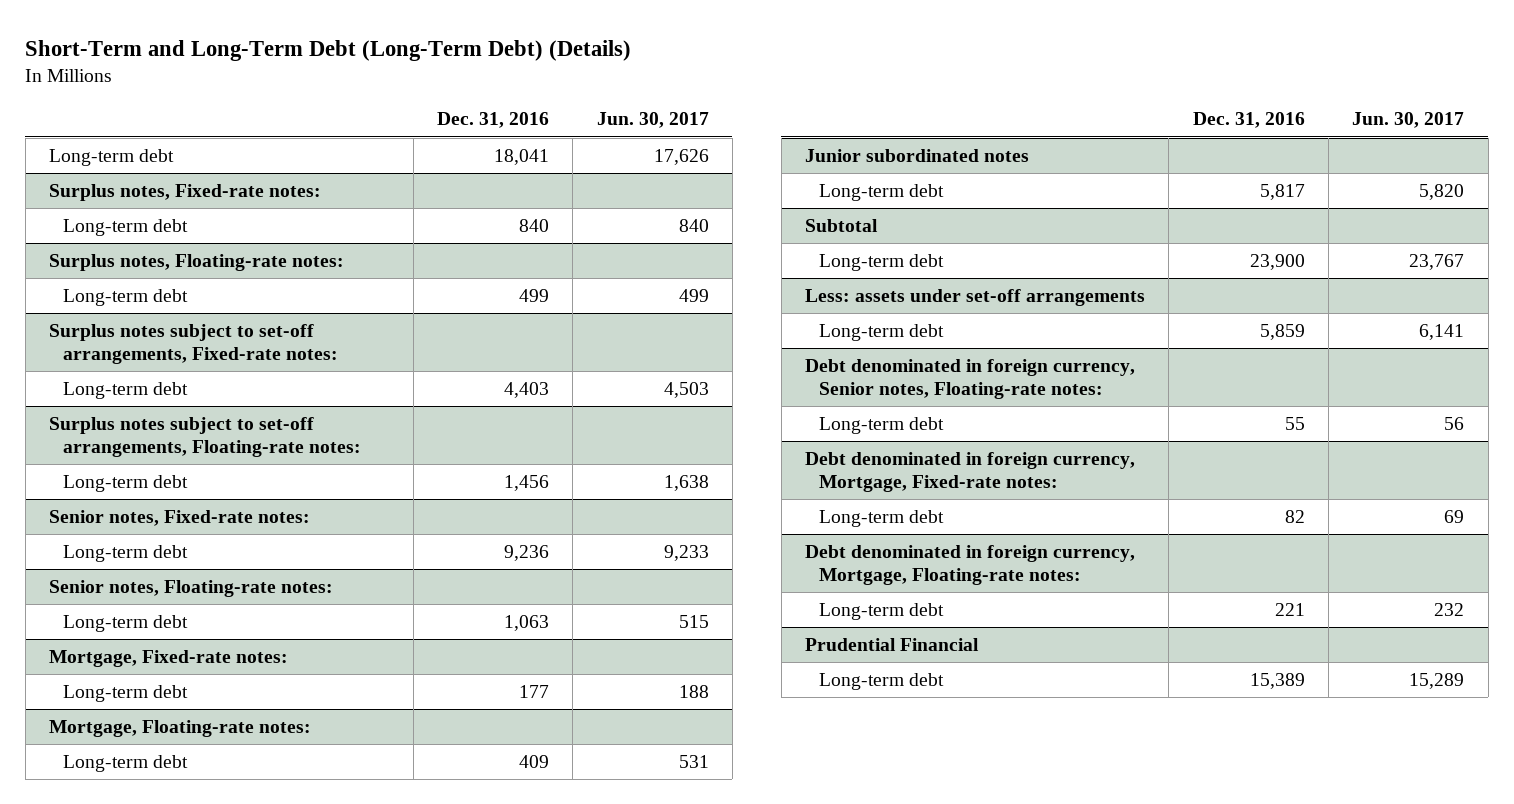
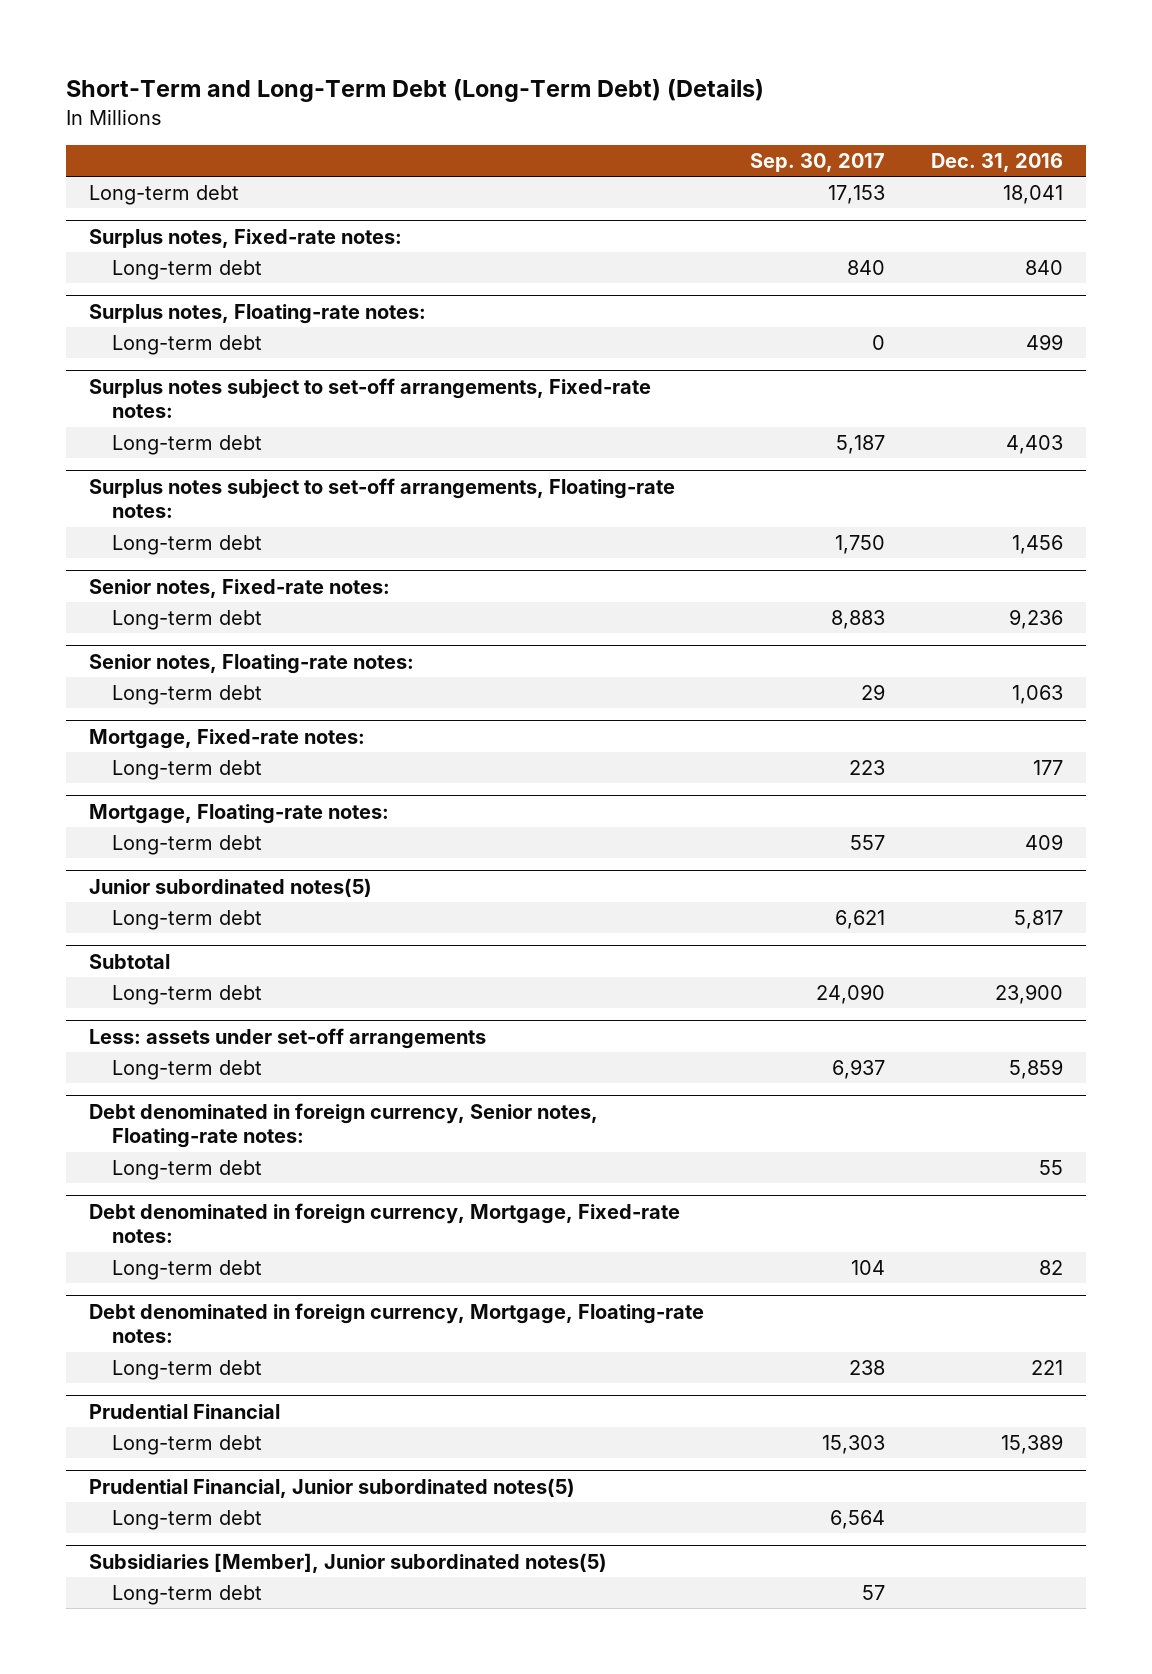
- | Dec. 31, 2016 | Jun. 30, 2017
+ | Sep. 30, 2017 | Dec. 31, 2016
- Junior subordinated notes
+ Junior subordinated notes(5)
+ Prudential Financial, Junior subordinated notes(5)
+ Long-term debt | 6,564 |
+ Subsidiaries [Member], Junior subordinated notes(5)
+ Long-term debt | 57 |

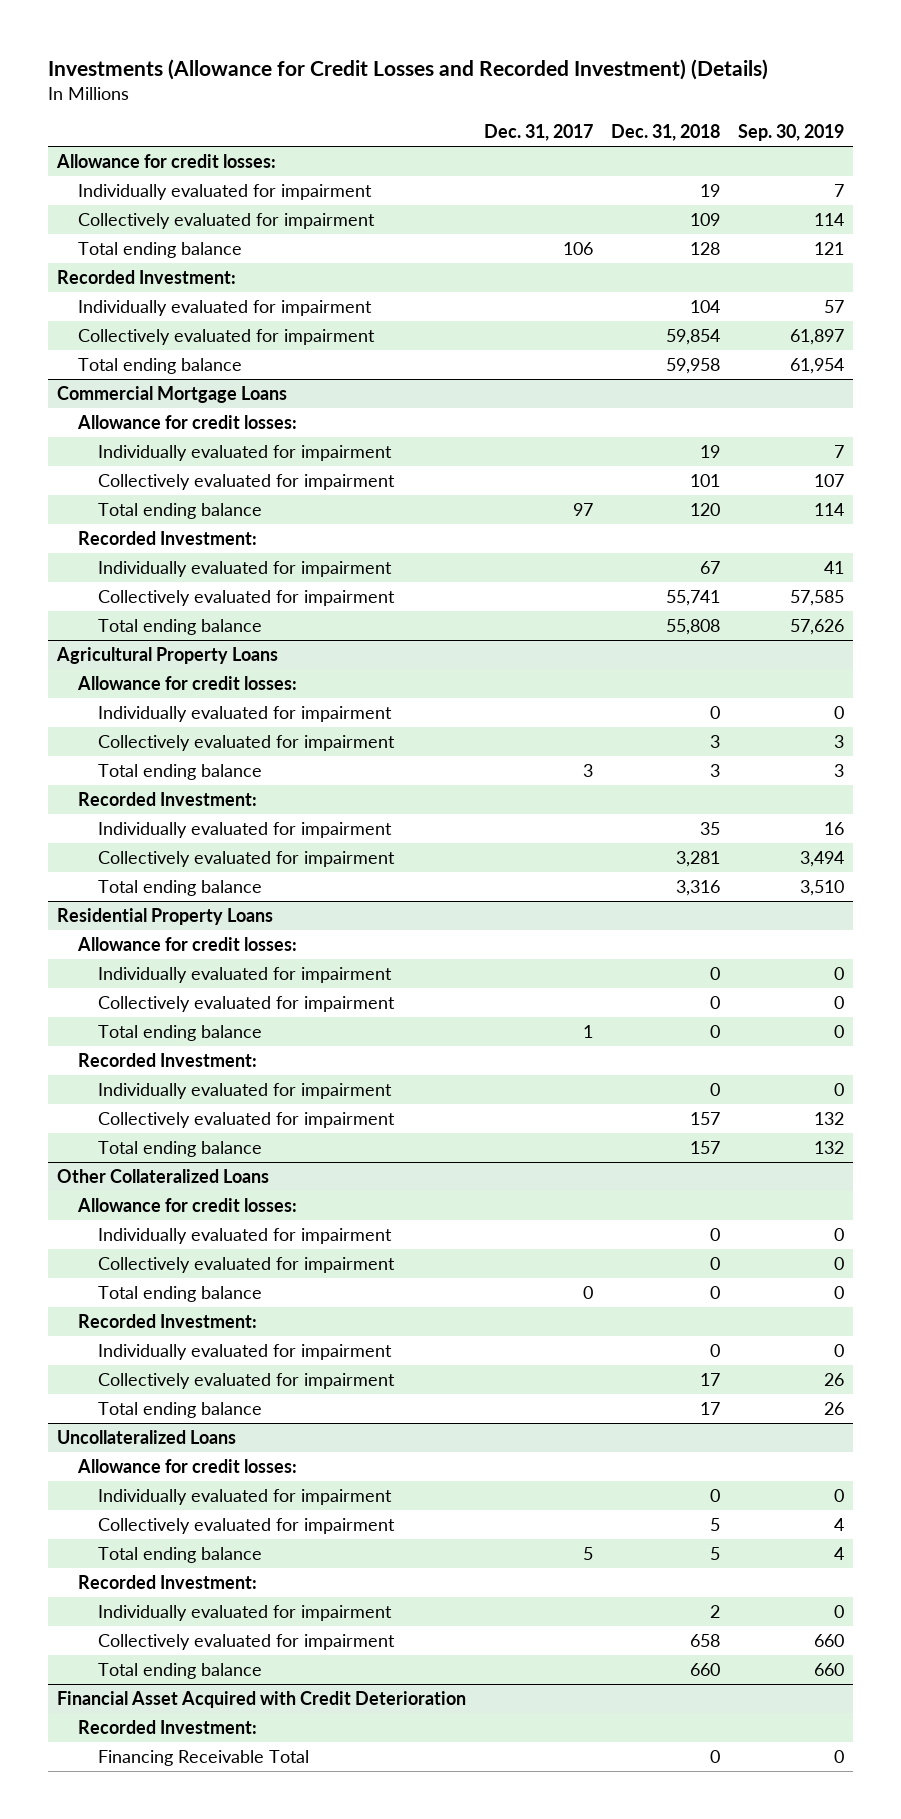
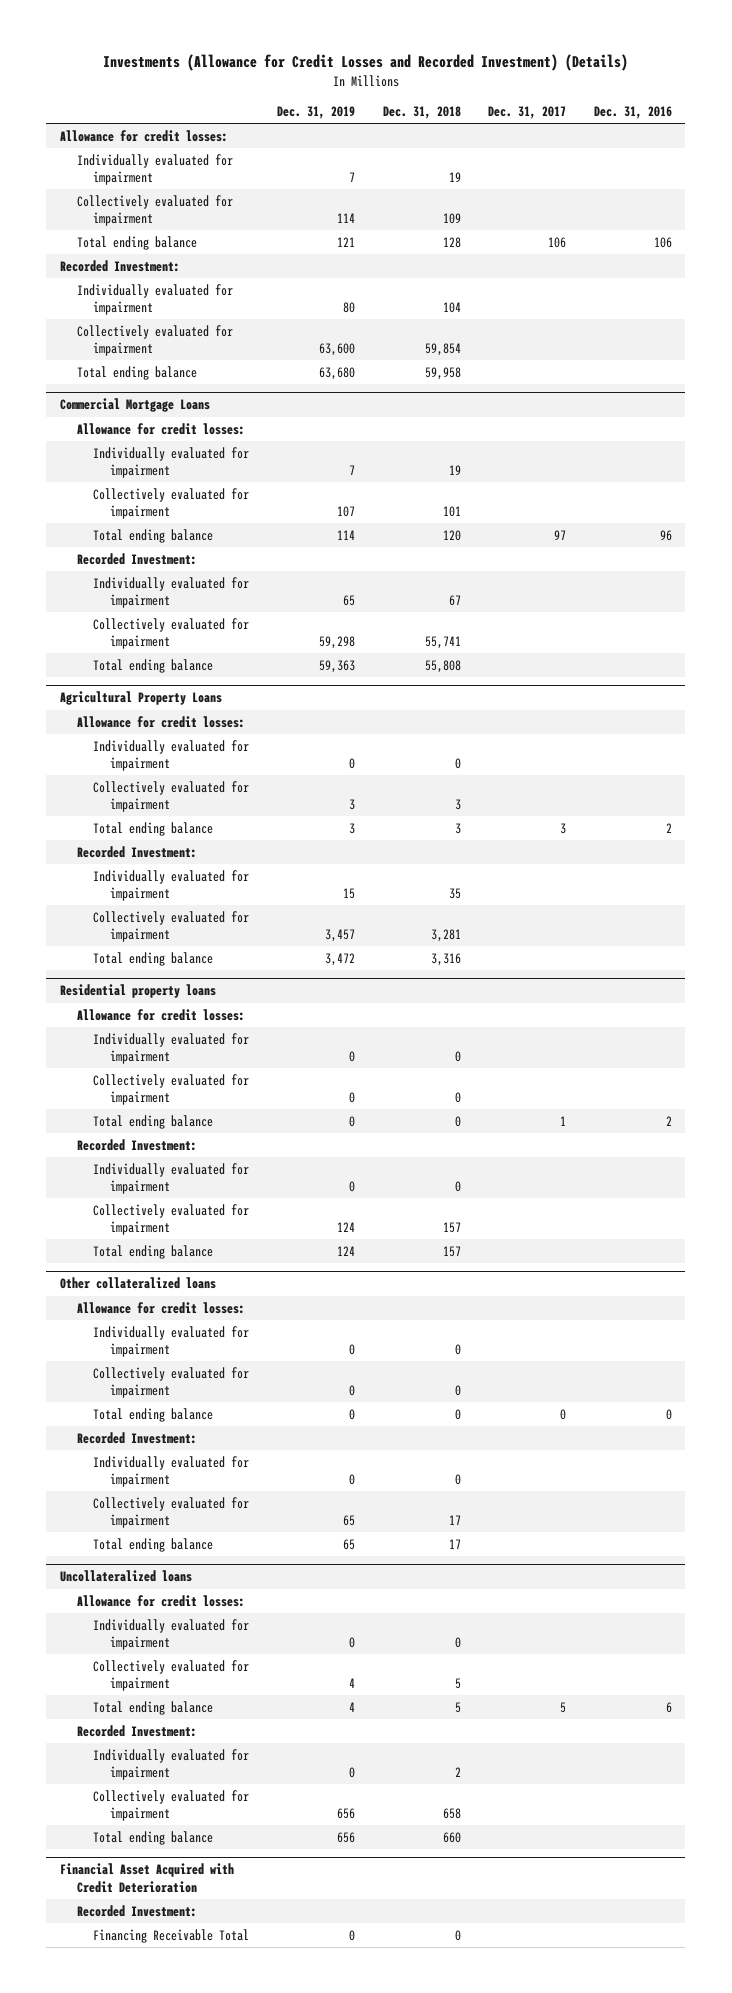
- | Dec. 31, 2017 | Dec. 31, 2018 | Sep. 30, 2019
+ | Dec. 31, 2019 | Dec. 31, 2018 | Dec. 31, 2017 | Dec. 31, 2016
- Residential Property Loans
+ Residential property loans
- Other Collateralized Loans
+ Other collateralized loans
- Uncollateralized Loans
+ Uncollateralized loans

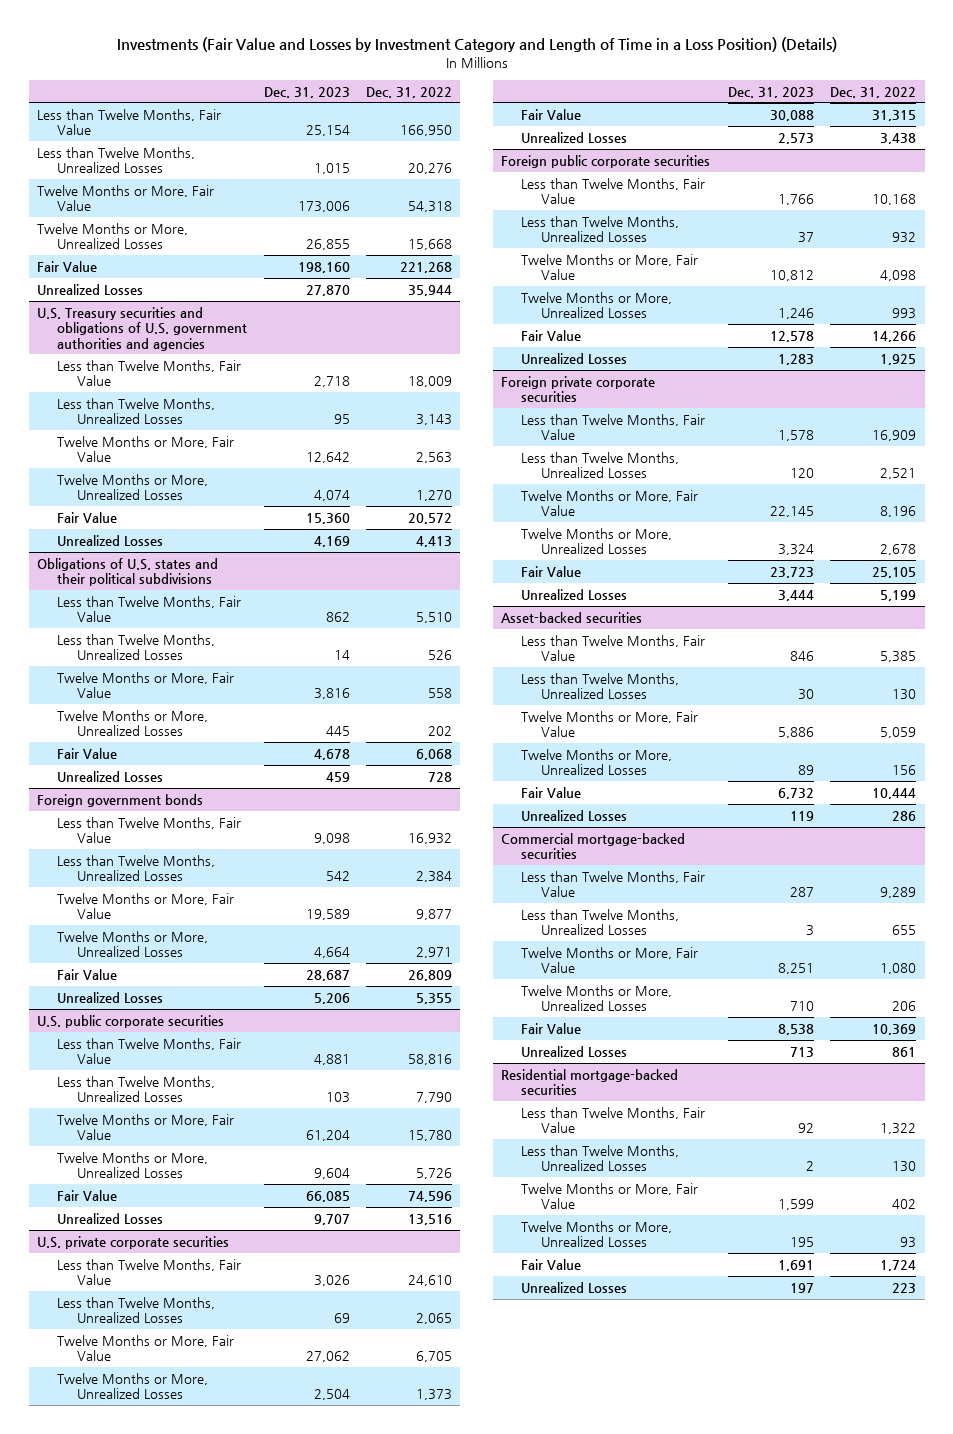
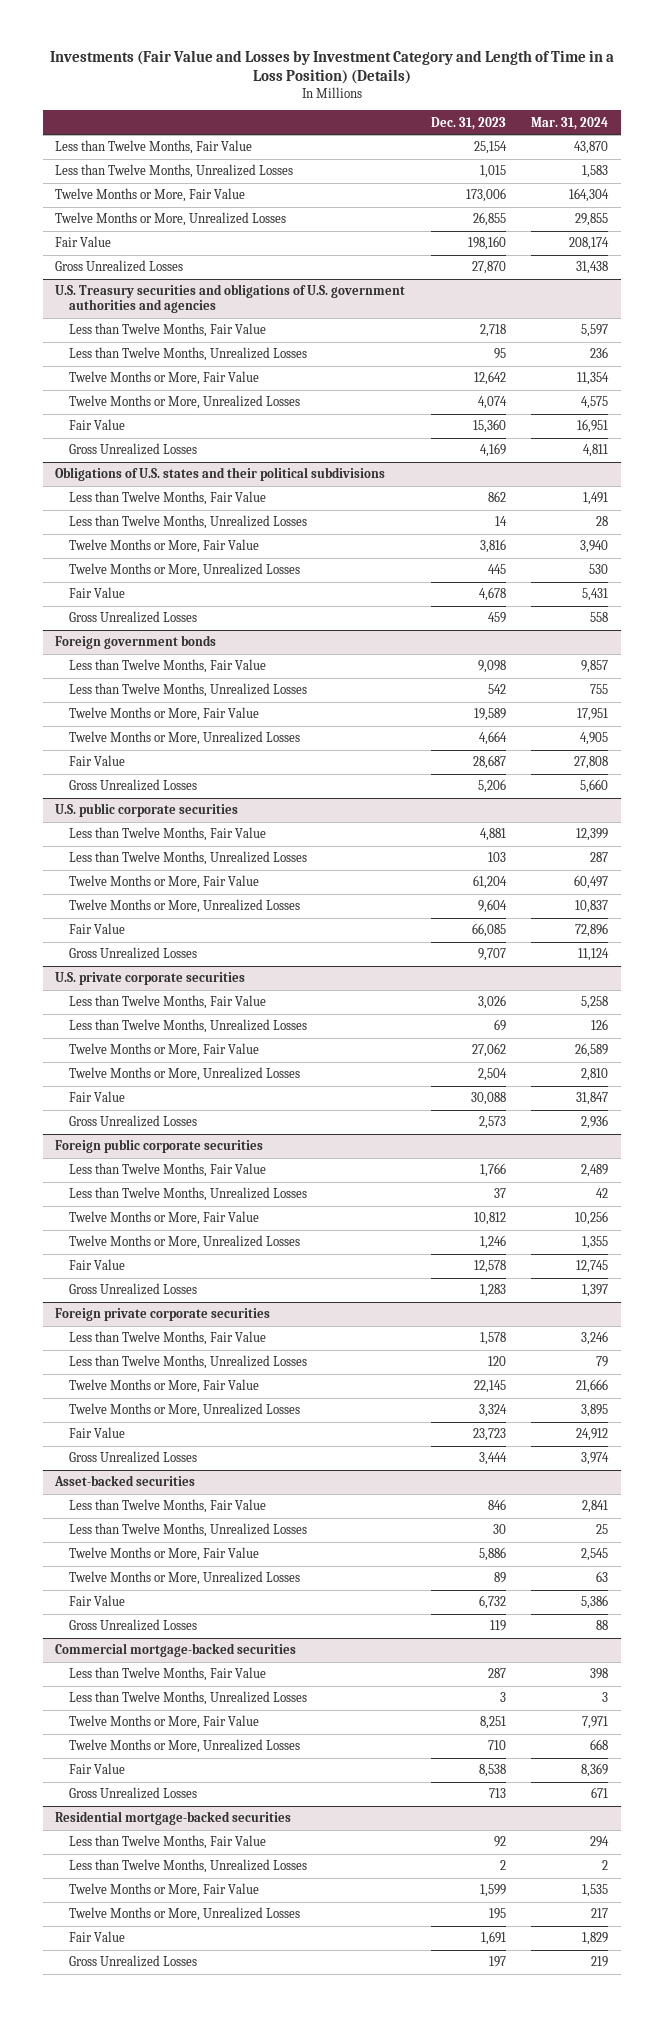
- | Dec. 31, 2023 | Dec. 31, 2022
+ | Dec. 31, 2023 | Mar. 31, 2024
- Unrealized Losses | 27,870 | 35,944
+ Gross Unrealized Losses | 27,870 | 31,438
@ U.S. Treasury securities and obligations of U.S. government authorities and agencies
- Unrealized Losses | 4,169 | 4,413
+ Gross Unrealized Losses | 4,169 | 4,811
@ Obligations of U.S. states and their political subdivisions
- Unrealized Losses | 459 | 728
+ Gross Unrealized Losses | 459 | 558
@ Foreign government bonds
- Unrealized Losses | 5,206 | 5,355
+ Gross Unrealized Losses | 5,206 | 5,660
@ U.S. public corporate securities
- Unrealized Losses | 9,707 | 13,516
+ Gross Unrealized Losses | 9,707 | 11,124
@ U.S. private corporate securities
- Unrealized Losses | 2,573 | 3,438
+ Gross Unrealized Losses | 2,573 | 2,936
@ Foreign public corporate securities
- Unrealized Losses | 1,283 | 1,925
+ Gross Unrealized Losses | 1,283 | 1,397
@ Foreign private corporate securities
- Unrealized Losses | 3,444 | 5,199
+ Gross Unrealized Losses | 3,444 | 3,974
@ Asset-backed securities
- Unrealized Losses | 119 | 286
+ Gross Unrealized Losses | 119 | 88
@ Commercial mortgage-backed securities
- Unrealized Losses | 713 | 861
+ Gross Unrealized Losses | 713 | 671
@ Residential mortgage-backed securities
- Unrealized Losses | 197 | 223
+ Gross Unrealized Losses | 197 | 219

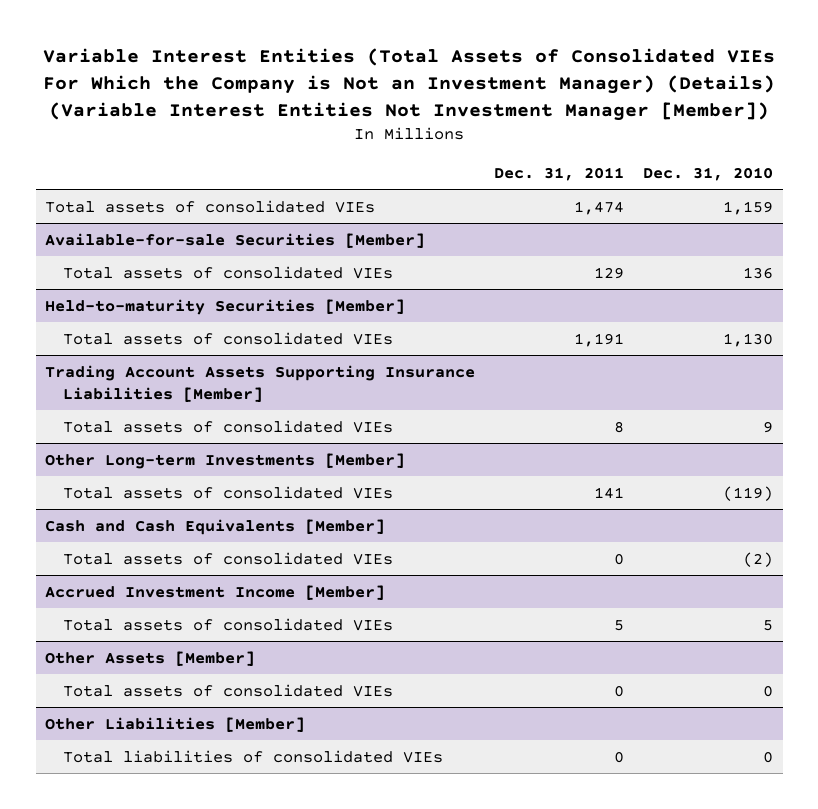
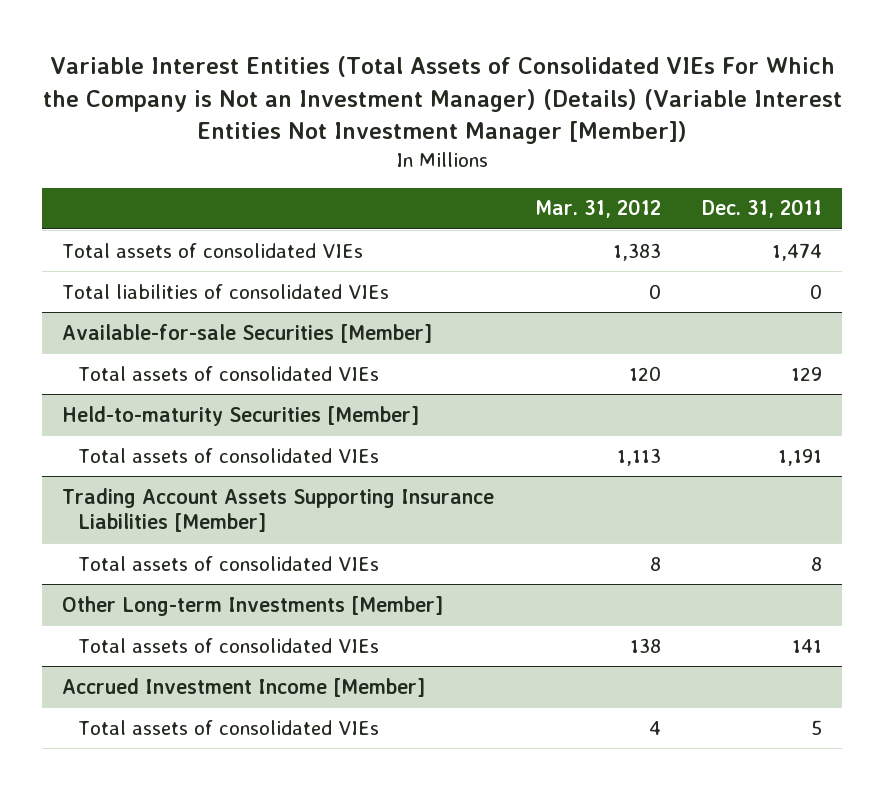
- | Dec. 31, 2011 | Dec. 31, 2010
+ | Mar. 31, 2012 | Dec. 31, 2011
+ Total liabilities of consolidated VIEs | 0 | 0
- Cash and Cash Equivalents [Member]
- Total assets of consolidated VIEs | 0 | (2)
- Other Assets [Member]
- Total assets of consolidated VIEs | 0 | 0
- Other Liabilities [Member]
- Total liabilities of consolidated VIEs | 0 | 0

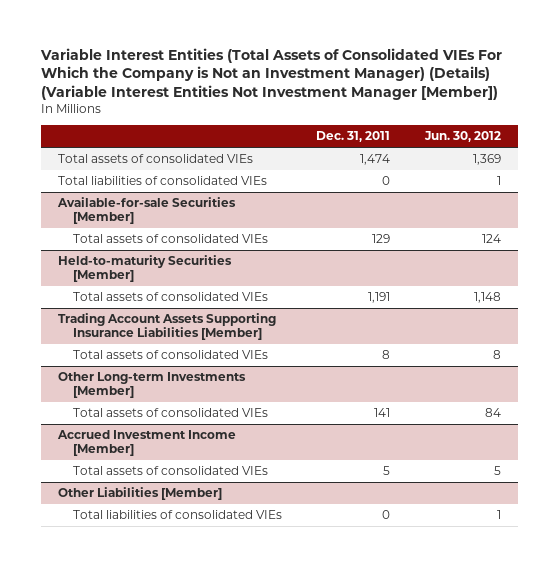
- | Mar. 31, 2012 | Dec. 31, 2011
+ | Dec. 31, 2011 | Jun. 30, 2012
+ Other Liabilities [Member]
+ Total liabilities of consolidated VIEs | 0 | 1

